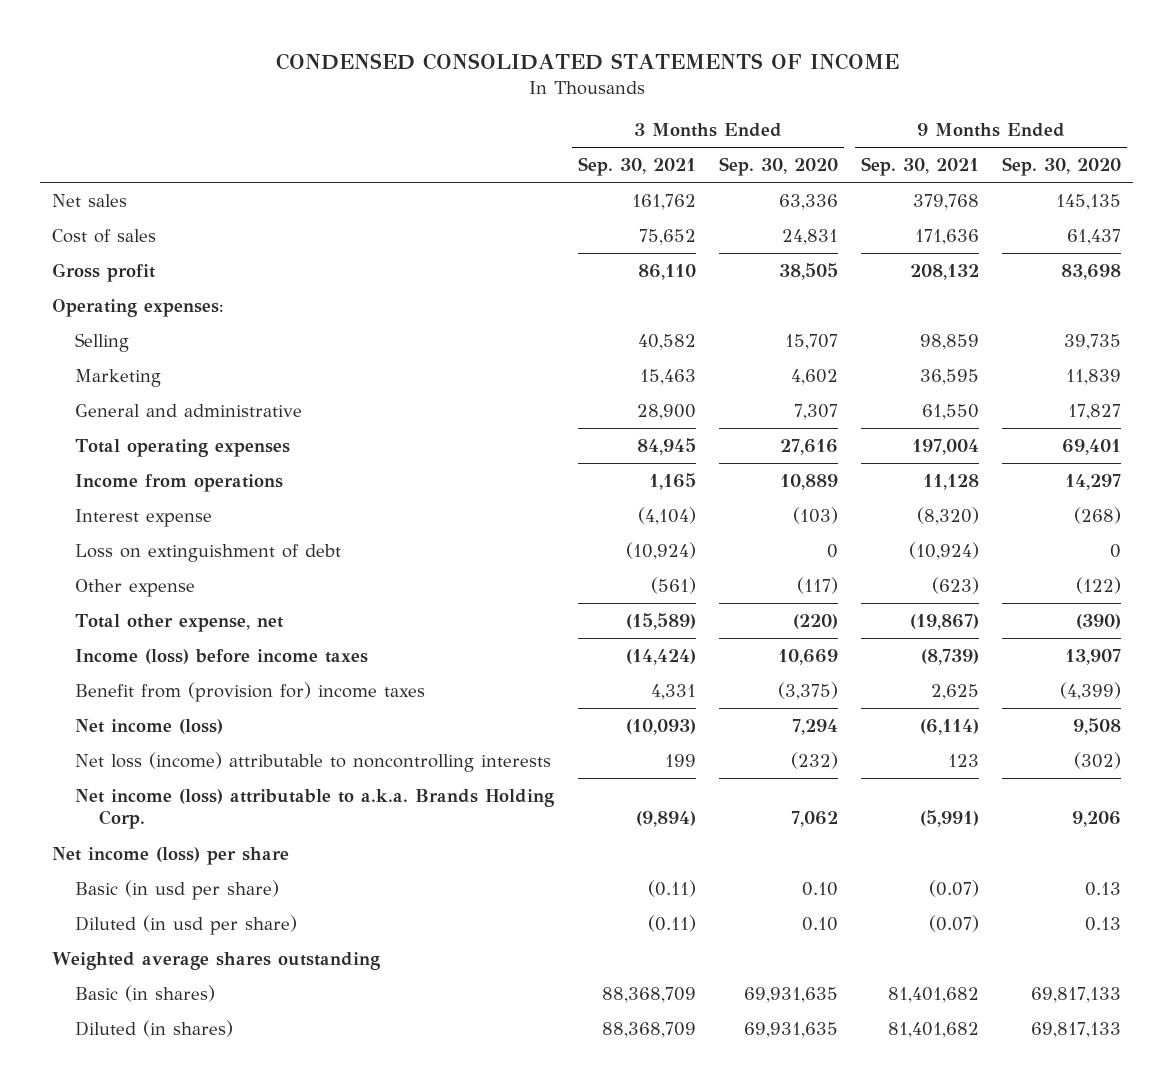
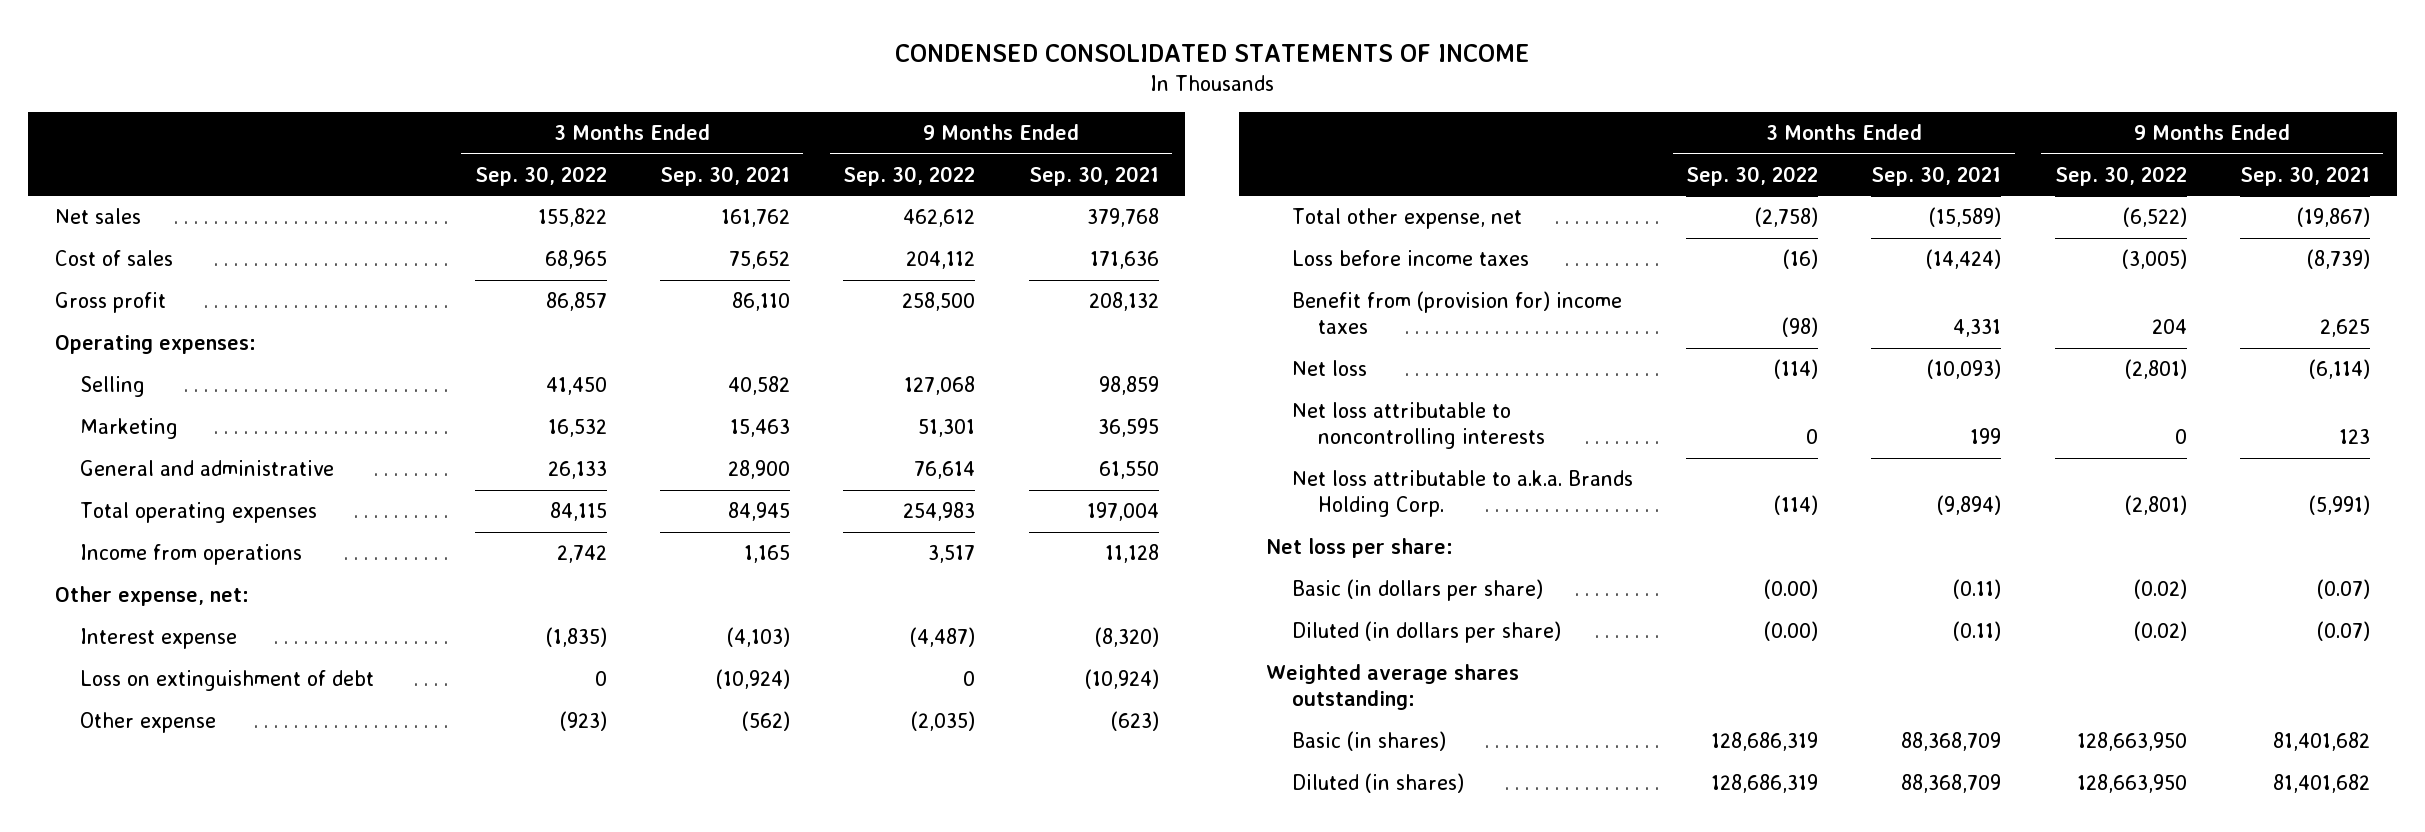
- | 3 Months Ended Sep. 30, 2021 | 3 Months Ended Sep. 30, 2020 | 9 Months Ended Sep. 30, 2021 | 9 Months Ended Sep. 30, 2020
+ | 3 Months Ended Sep. 30, 2022 | 3 Months Ended Sep. 30, 2021 | 9 Months Ended Sep. 30, 2022 | 9 Months Ended Sep. 30, 2021
- Interest expense | (4,104) | (103) | (8,320) | (268)
+ Other expense, net:
+ Interest expense | (1,835) | (4,103) | (4,487) | (8,320)
- Other expense | (561) | (117) | (623) | (122)
+ Other expense | (923) | (562) | (2,035) | (623)
- Income (loss) before income taxes | (14,424) | 10,669 | (8,739) | 13,907
+ Loss before income taxes | (16) | (14,424) | (3,005) | (8,739)
- Net income (loss) | (10,093) | 7,294 | (6,114) | 9,508
- Net loss (income) attributable to noncontrolling interests | 199 | (232) | 123 | (302)
- Net income (loss) attributable to a.k.a. Brands Holding Corp. | (9,894) | 7,062 | (5,991) | 9,206
- Net income (loss) per share
- Basic (in usd per share) | (0.11) | 0.10 | (0.07) | 0.13
- Diluted (in usd per share) | (0.11) | 0.10 | (0.07) | 0.13
- Weighted average shares outstanding
+ Net loss | (114) | (10,093) | (2,801) | (6,114)
+ Net loss attributable to noncontrolling interests | 0 | 199 | 0 | 123
+ Net loss attributable to a.k.a. Brands Holding Corp. | (114) | (9,894) | (2,801) | (5,991)
+ Net loss per share:
+ Basic (in dollars per share) | (0.00) | (0.11) | (0.02) | (0.07)
+ Diluted (in dollars per share) | (0.00) | (0.11) | (0.02) | (0.07)
+ Weighted average shares outstanding:

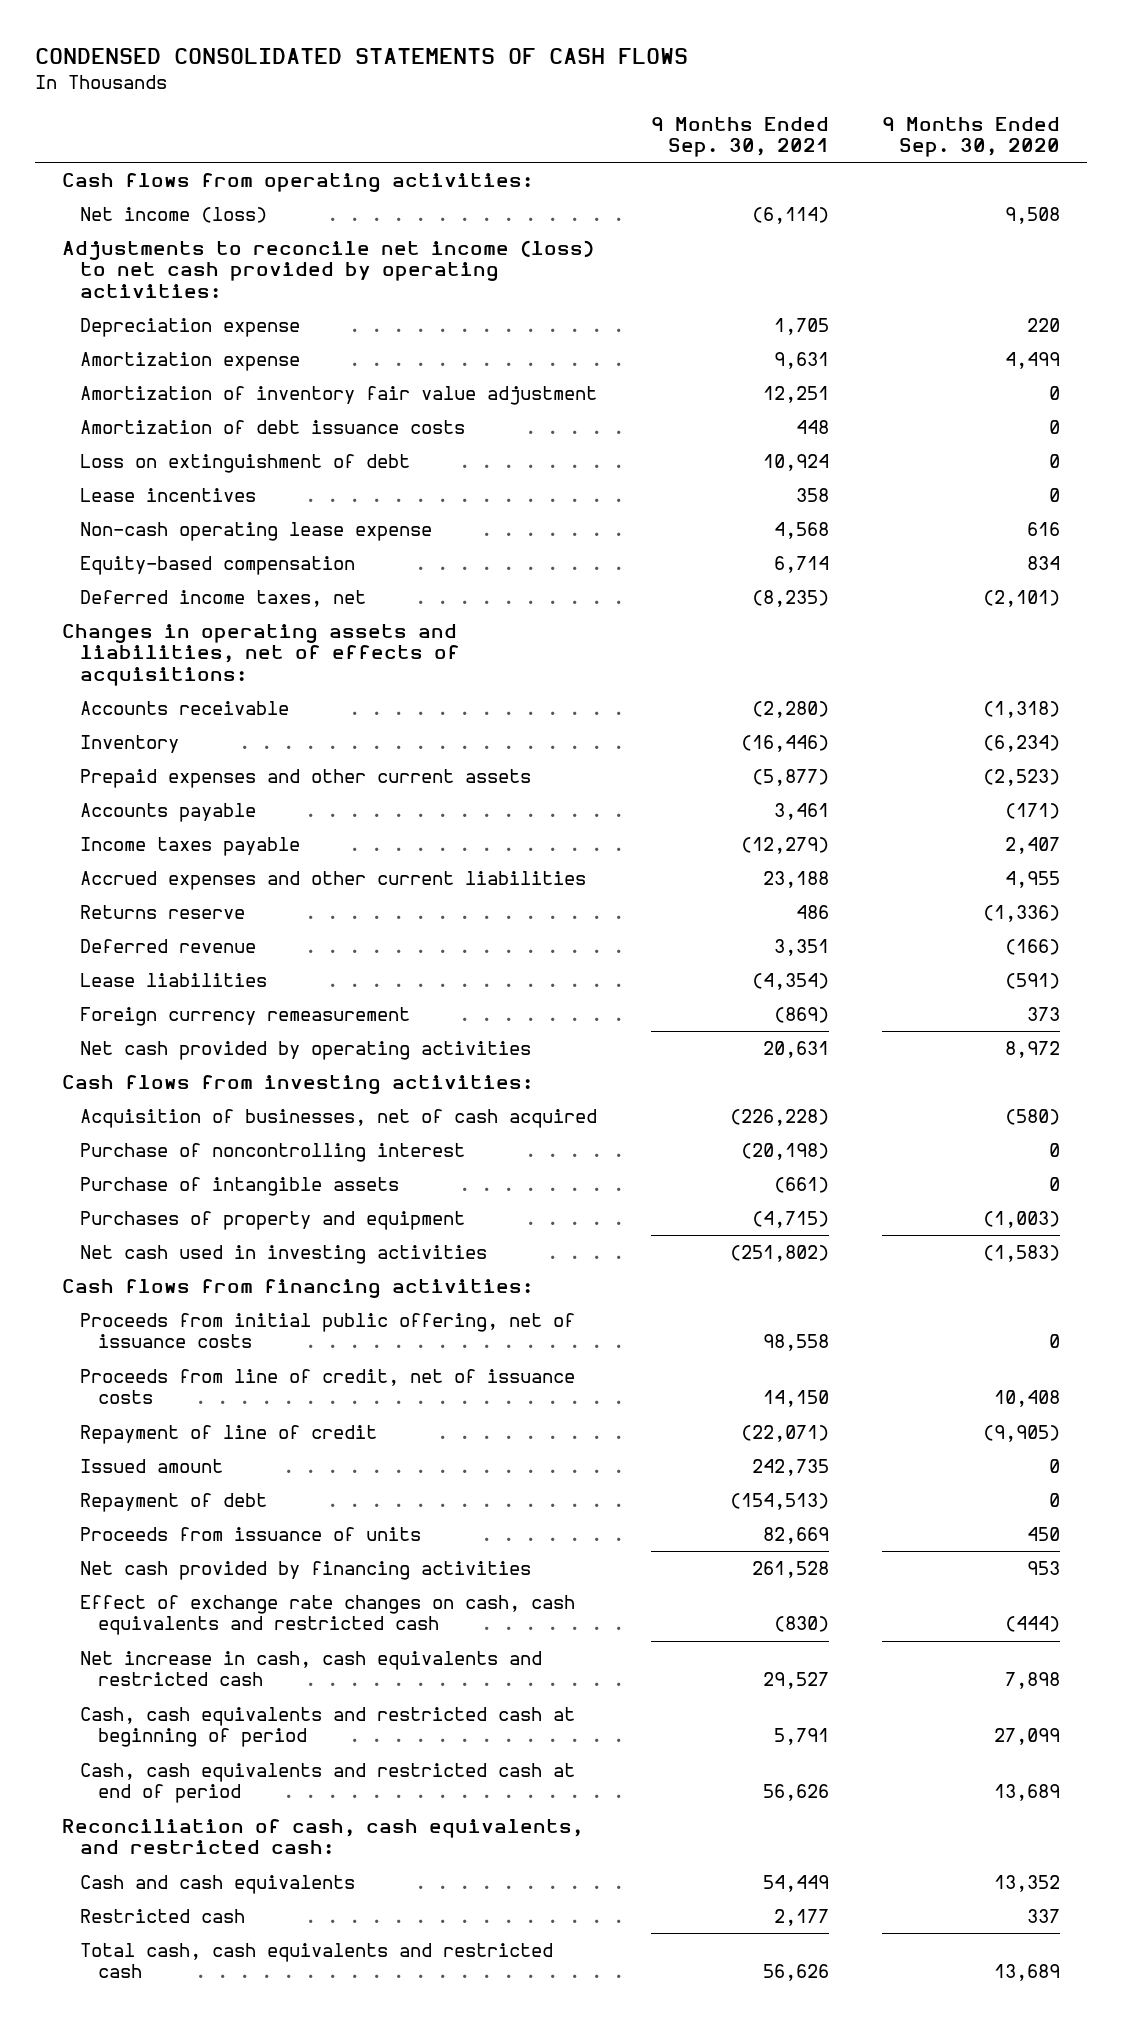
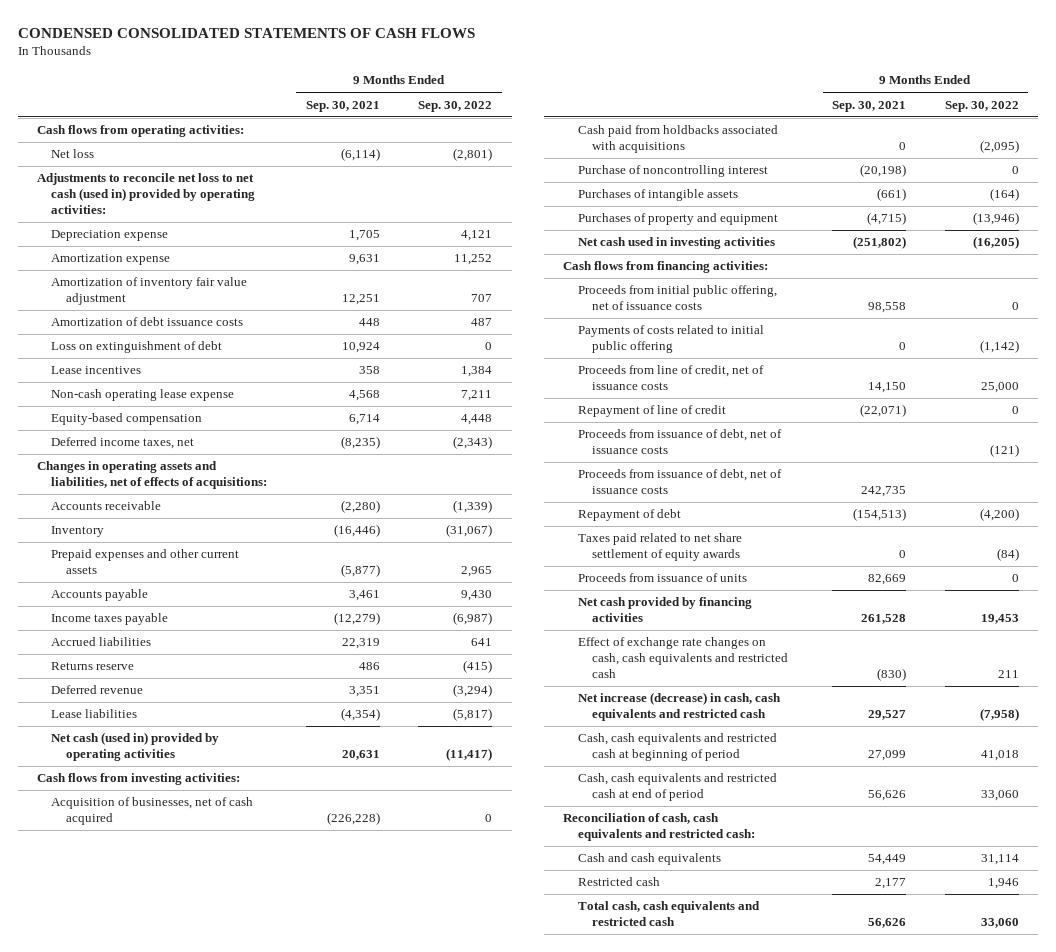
- | 9 Months Ended Sep. 30, 2021 | 9 Months Ended Sep. 30, 2020
+ | 9 Months Ended Sep. 30, 2021 | 9 Months Ended Sep. 30, 2022
- Net income (loss) | (6,114) | 9,508
- Adjustments to reconcile net income (loss) to net cash provided by operating activities:
+ Net loss | (6,114) | (2,801)
+ Adjustments to reconcile net loss to net cash (used in) provided by operating activities:
- Accrued expenses and other current liabilities | 23,188 | 4,955
+ Accrued liabilities | 22,319 | 641
- Foreign currency remeasurement | (869) | 373
- Net cash provided by operating activities | 20,631 | 8,972
+ Net cash (used in) provided by operating activities | 20,631 | (11,417)
+ Cash paid from holdbacks associated with acquisitions | 0 | (2,095)
- Purchase of intangible assets | (661) | 0
+ Purchases of intangible assets | (661) | (164)
+ Payments of costs related to initial public offering | 0 | (1,142)
- Issued amount | 242,735 | 0
+ Proceeds from issuance of debt, net of issuance costs | | (121)
+ Proceeds from issuance of debt, net of issuance costs | 242,735 |
+ Taxes paid related to net share settlement of equity awards | 0 | (84)
- Net increase in cash, cash equivalents and restricted cash | 29,527 | 7,898
- Cash, cash equivalents and restricted cash at beginning of period | 5,791 | 27,099
+ Net increase (decrease) in cash, cash equivalents and restricted cash | 29,527 | (7,958)
+ Cash, cash equivalents and restricted cash at beginning of period | 27,099 | 41,018
- Reconciliation of cash, cash equivalents, and restricted cash:
+ Reconciliation of cash, cash equivalents and restricted cash:

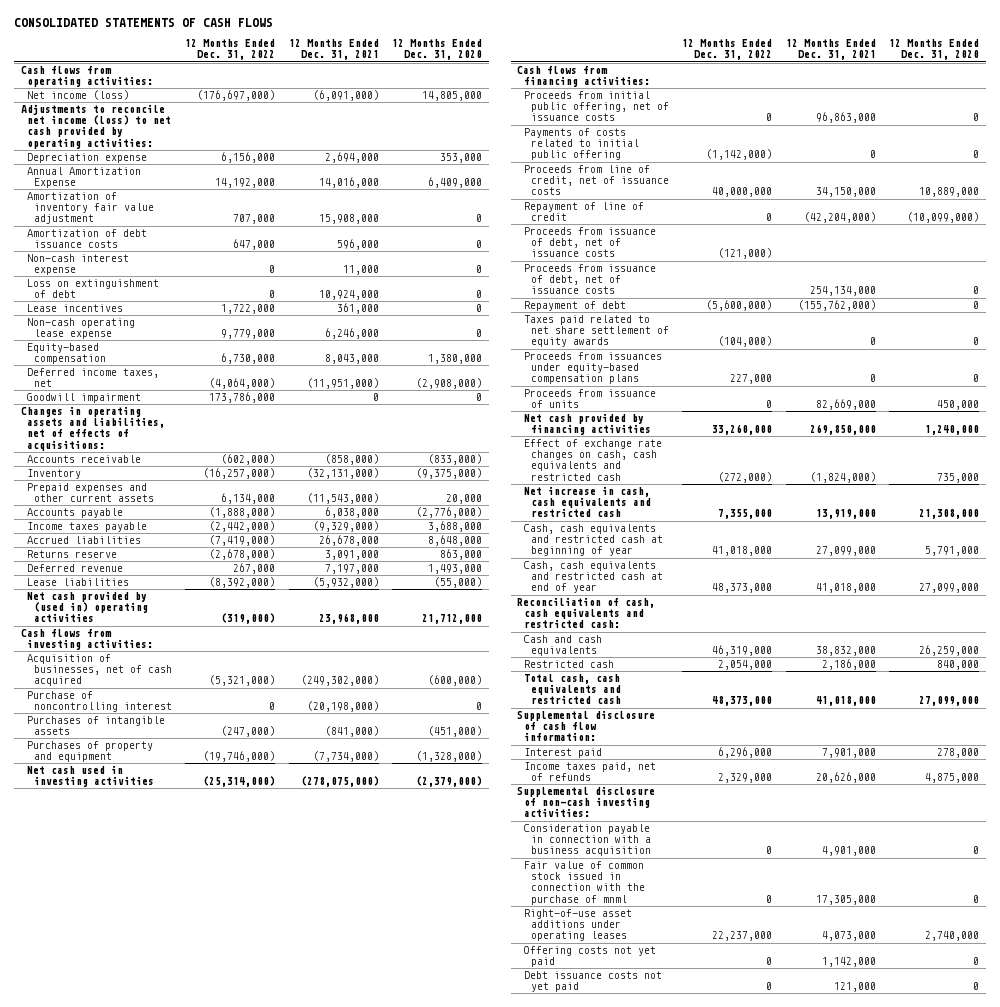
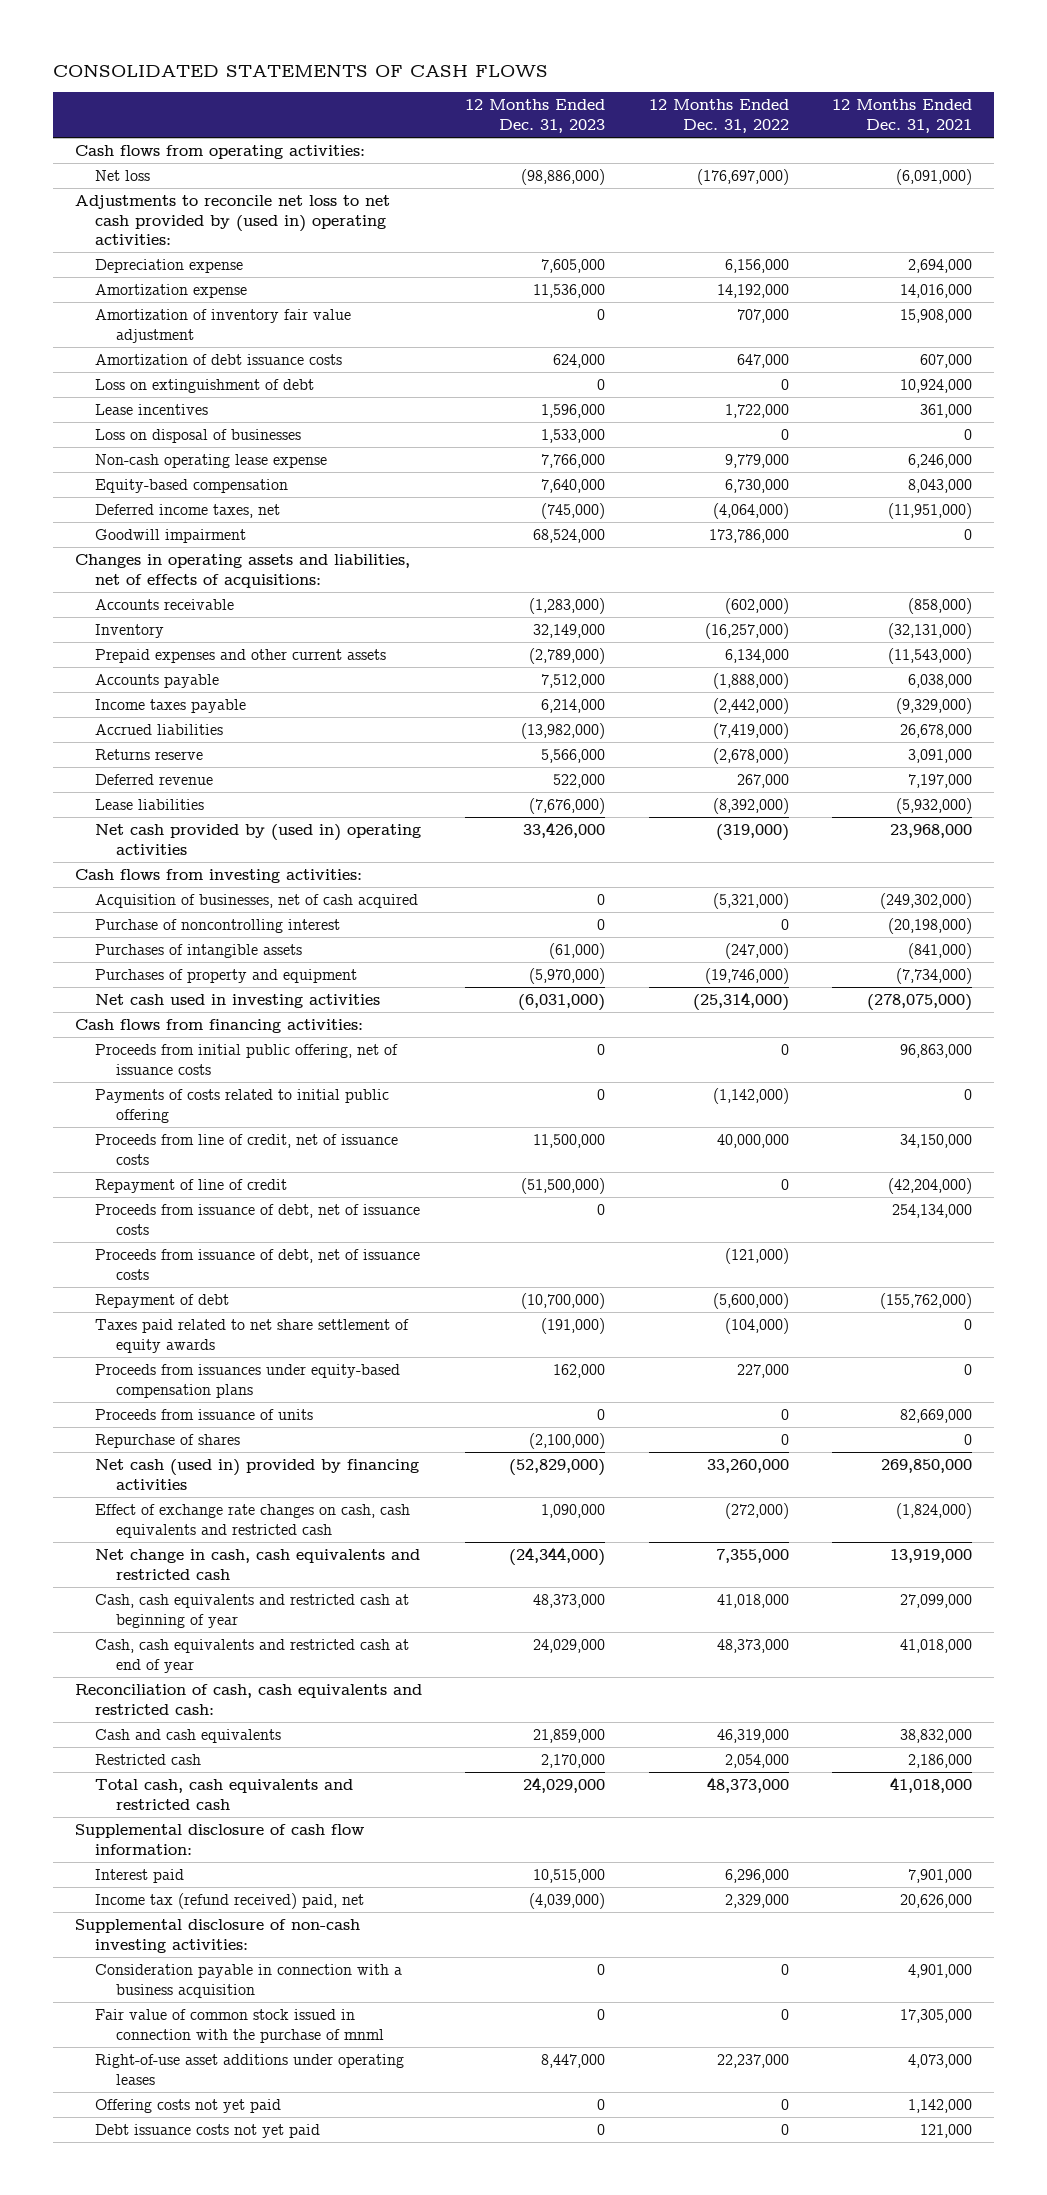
- | 12 Months Ended Dec. 31, 2022 | 12 Months Ended Dec. 31, 2021 | 12 Months Ended Dec. 31, 2020
+ | 12 Months Ended Dec. 31, 2023 | 12 Months Ended Dec. 31, 2022 | 12 Months Ended Dec. 31, 2021
- Net income (loss) | (176,697,000) | (6,091,000) | 14,805,000
- Adjustments to reconcile net income (loss) to net cash provided by operating activities:
+ Net loss | (98,886,000) | (176,697,000) | (6,091,000)
+ Adjustments to reconcile net loss to net cash provided by (used in) operating activities:
- Annual Amortization Expense | 14,192,000 | 14,016,000 | 6,409,000
+ Amortization expense | 11,536,000 | 14,192,000 | 14,016,000
- Amortization of debt issuance costs | 647,000 | 596,000 | 0
- Non-cash interest expense | 0 | 11,000 | 0
+ Amortization of debt issuance costs | 624,000 | 647,000 | 607,000
+ Loss on disposal of businesses | 1,533,000 | 0 | 0
moved down: Proceeds from issuance of debt, net of issuance costs | | (121,000) |
- Net cash provided by financing activities | 33,260,000 | 269,850,000 | 1,240,000
+ Repurchase of shares | (2,100,000) | 0 | 0
+ Net cash (used in) provided by financing activities | (52,829,000) | 33,260,000 | 269,850,000
- Net increase in cash, cash equivalents and restricted cash | 7,355,000 | 13,919,000 | 21,308,000
+ Net change in cash, cash equivalents and restricted cash | (24,344,000) | 7,355,000 | 13,919,000
- Income taxes paid, net of refunds | 2,329,000 | 20,626,000 | 4,875,000
+ Income tax (refund received) paid, net | (4,039,000) | 2,329,000 | 20,626,000

